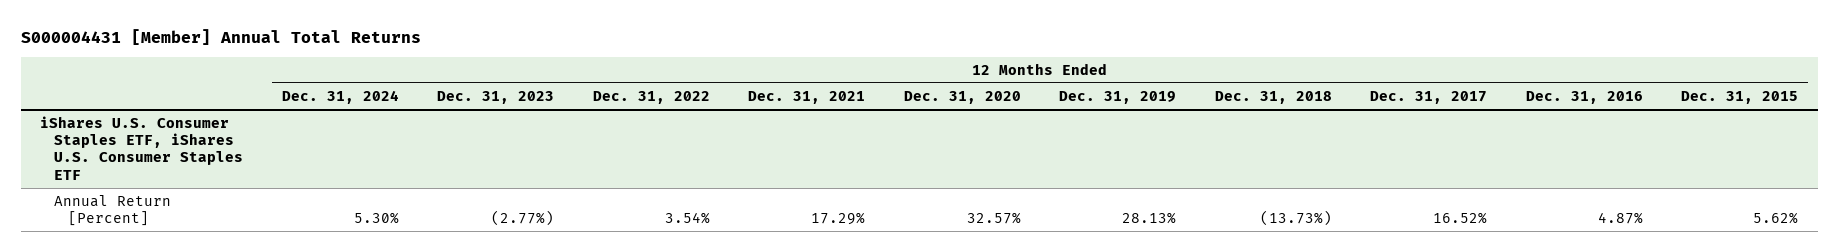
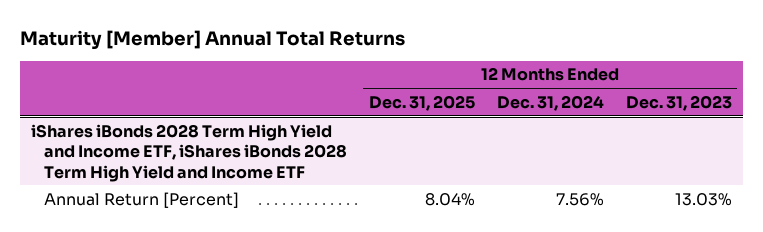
- S000004431 [Member] Annual Total Returns
+ Maturity [Member] Annual Total Returns
- | 12 Months Ended Dec. 31, 2024 | 12 Months Ended Dec. 31, 2023 | 12 Months Ended Dec. 31, 2022 | 12 Months Ended Dec. 31, 2021 | 12 Months Ended Dec. 31, 2020 | 12 Months Ended Dec. 31, 2019 | 12 Months Ended Dec. 31, 2018 | 12 Months Ended Dec. 31, 2017 | 12 Months Ended Dec. 31, 2016 | 12 Months Ended Dec. 31, 2015
+ | 12 Months Ended Dec. 31, 2025 | 12 Months Ended Dec. 31, 2024 | 12 Months Ended Dec. 31, 2023
- iShares U.S. Consumer Staples ETF, iShares U.S. Consumer Staples ETF
- Annual Return [Percent] | 5.30% | (2.77%) | 3.54% | 17.29% | 32.57% | 28.13% | (13.73%) | 16.52% | 4.87% | 5.62%
+ iShares iBonds 2028 Term High Yield and Income ETF, iShares iBonds 2028 Term High Yield and Income ETF
+ Annual Return [Percent] | 8.04% | 7.56% | 13.03%

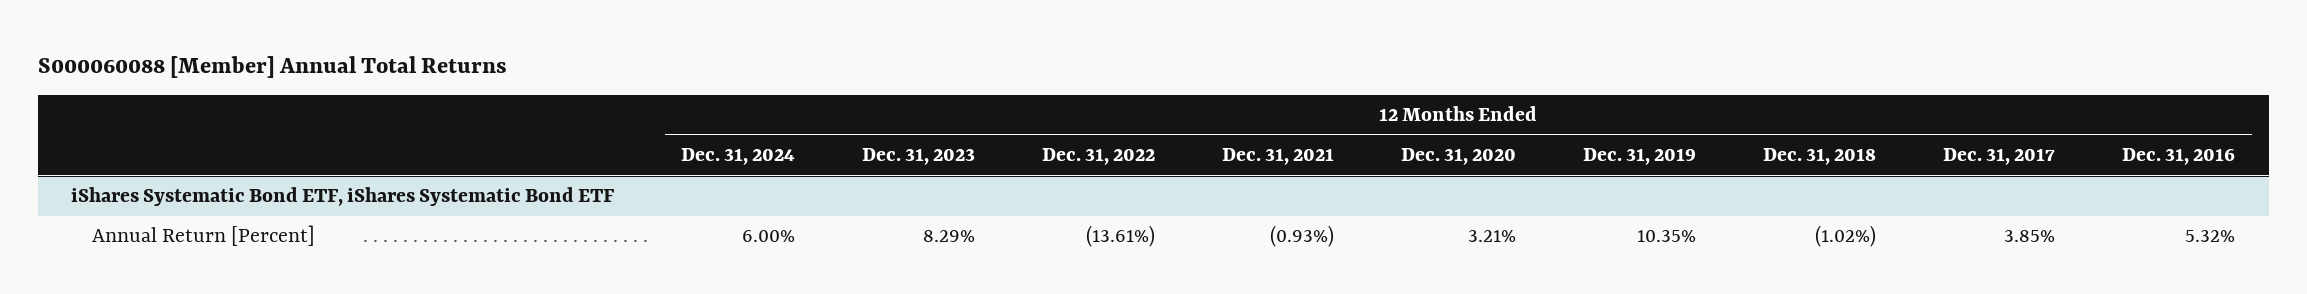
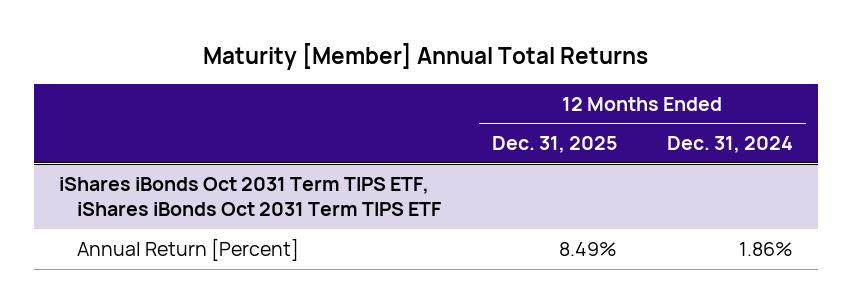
- S000060088 [Member] Annual Total Returns
+ Maturity [Member] Annual Total Returns
- | 12 Months Ended Dec. 31, 2024 | 12 Months Ended Dec. 31, 2023 | 12 Months Ended Dec. 31, 2022 | 12 Months Ended Dec. 31, 2021 | 12 Months Ended Dec. 31, 2020 | 12 Months Ended Dec. 31, 2019 | 12 Months Ended Dec. 31, 2018 | 12 Months Ended Dec. 31, 2017 | 12 Months Ended Dec. 31, 2016
+ | 12 Months Ended Dec. 31, 2025 | 12 Months Ended Dec. 31, 2024
- iShares Systematic Bond ETF, iShares Systematic Bond ETF
- Annual Return [Percent] | 6.00% | 8.29% | (13.61%) | (0.93%) | 3.21% | 10.35% | (1.02%) | 3.85% | 5.32%
+ iShares iBonds Oct 2031 Term TIPS ETF, iShares iBonds Oct 2031 Term TIPS ETF
+ Annual Return [Percent] | 8.49% | 1.86%

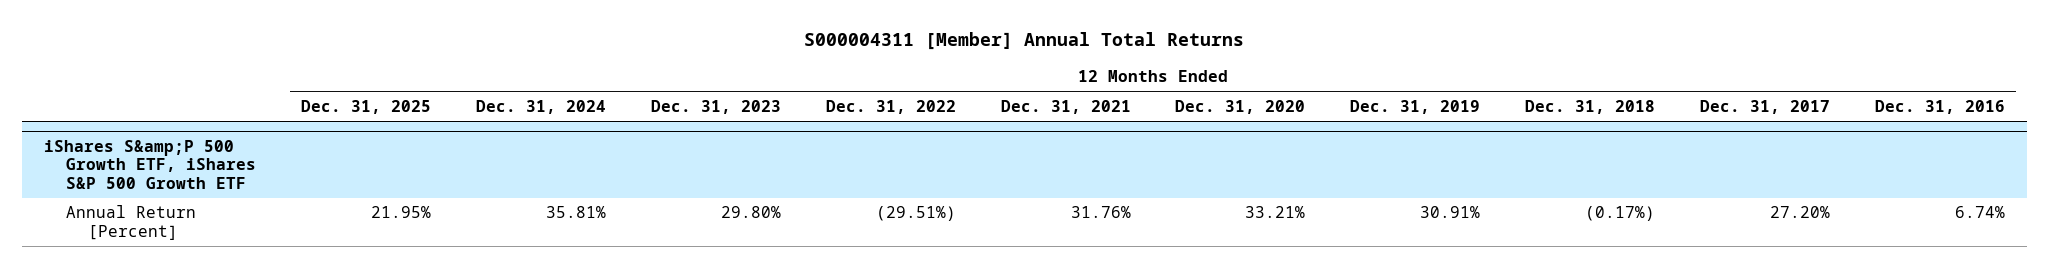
- Maturity [Member] Annual Total Returns
+ S000004311 [Member] Annual Total Returns
- | 12 Months Ended Dec. 31, 2025 | 12 Months Ended Dec. 31, 2024
+ | 12 Months Ended Dec. 31, 2025 | 12 Months Ended Dec. 31, 2024 | 12 Months Ended Dec. 31, 2023 | 12 Months Ended Dec. 31, 2022 | 12 Months Ended Dec. 31, 2021 | 12 Months Ended Dec. 31, 2020 | 12 Months Ended Dec. 31, 2019 | 12 Months Ended Dec. 31, 2018 | 12 Months Ended Dec. 31, 2017 | 12 Months Ended Dec. 31, 2016
- iShares iBonds Oct 2031 Term TIPS ETF, iShares iBonds Oct 2031 Term TIPS ETF
- Annual Return [Percent] | 8.49% | 1.86%
+ iShares S&amp;P 500 Growth ETF, iShares S&P 500 Growth ETF
+ Annual Return [Percent] | 21.95% | 35.81% | 29.80% | (29.51%) | 31.76% | 33.21% | 30.91% | (0.17%) | 27.20% | 6.74%

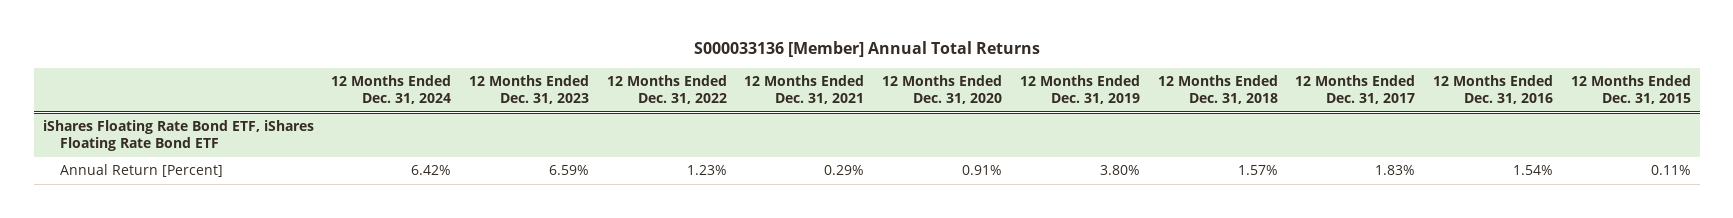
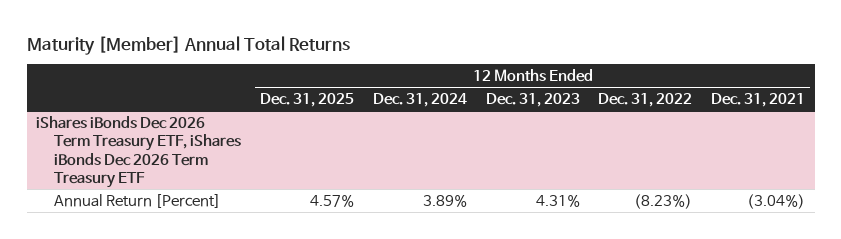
- S000033136 [Member] Annual Total Returns
+ Maturity [Member] Annual Total Returns
- | 12 Months Ended Dec. 31, 2024 | 12 Months Ended Dec. 31, 2023 | 12 Months Ended Dec. 31, 2022 | 12 Months Ended Dec. 31, 2021 | 12 Months Ended Dec. 31, 2020 | 12 Months Ended Dec. 31, 2019 | 12 Months Ended Dec. 31, 2018 | 12 Months Ended Dec. 31, 2017 | 12 Months Ended Dec. 31, 2016 | 12 Months Ended Dec. 31, 2015
+ | 12 Months Ended Dec. 31, 2025 | 12 Months Ended Dec. 31, 2024 | 12 Months Ended Dec. 31, 2023 | 12 Months Ended Dec. 31, 2022 | 12 Months Ended Dec. 31, 2021
- iShares Floating Rate Bond ETF, iShares Floating Rate Bond ETF
- Annual Return [Percent] | 6.42% | 6.59% | 1.23% | 0.29% | 0.91% | 3.80% | 1.57% | 1.83% | 1.54% | 0.11%
+ iShares iBonds Dec 2026 Term Treasury ETF, iShares iBonds Dec 2026 Term Treasury ETF
+ Annual Return [Percent] | 4.57% | 3.89% | 4.31% | (8.23%) | (3.04%)

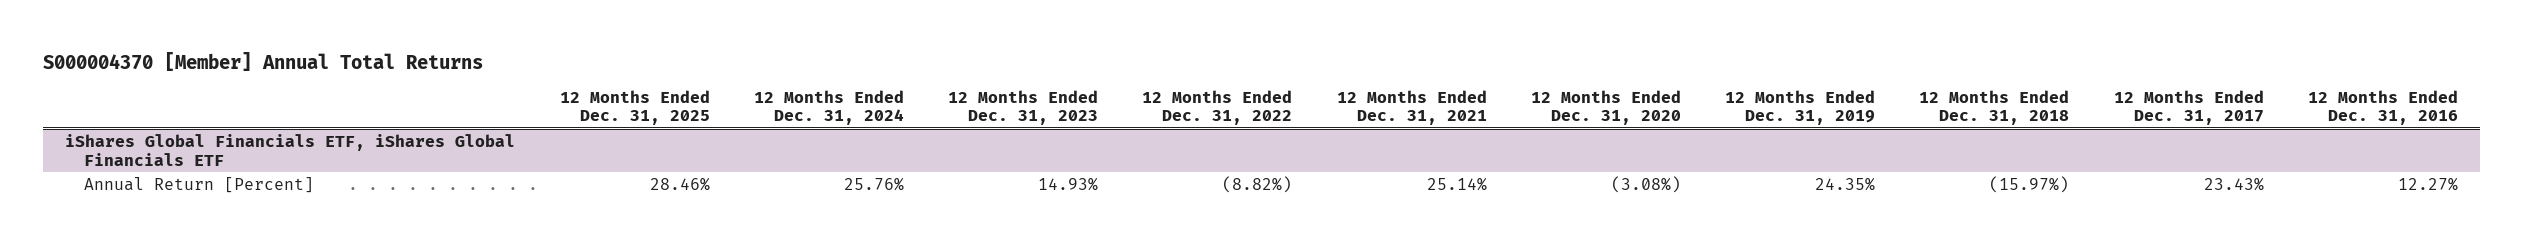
- Maturity [Member] Annual Total Returns
+ S000004370 [Member] Annual Total Returns
- | 12 Months Ended Dec. 31, 2025 | 12 Months Ended Dec. 31, 2024 | 12 Months Ended Dec. 31, 2023 | 12 Months Ended Dec. 31, 2022 | 12 Months Ended Dec. 31, 2021
+ | 12 Months Ended Dec. 31, 2025 | 12 Months Ended Dec. 31, 2024 | 12 Months Ended Dec. 31, 2023 | 12 Months Ended Dec. 31, 2022 | 12 Months Ended Dec. 31, 2021 | 12 Months Ended Dec. 31, 2020 | 12 Months Ended Dec. 31, 2019 | 12 Months Ended Dec. 31, 2018 | 12 Months Ended Dec. 31, 2017 | 12 Months Ended Dec. 31, 2016
- iShares iBonds Dec 2026 Term Treasury ETF, iShares iBonds Dec 2026 Term Treasury ETF
- Annual Return [Percent] | 4.57% | 3.89% | 4.31% | (8.23%) | (3.04%)
+ iShares Global Financials ETF, iShares Global Financials ETF
+ Annual Return [Percent] | 28.46% | 25.76% | 14.93% | (8.82%) | 25.14% | (3.08%) | 24.35% | (15.97%) | 23.43% | 12.27%

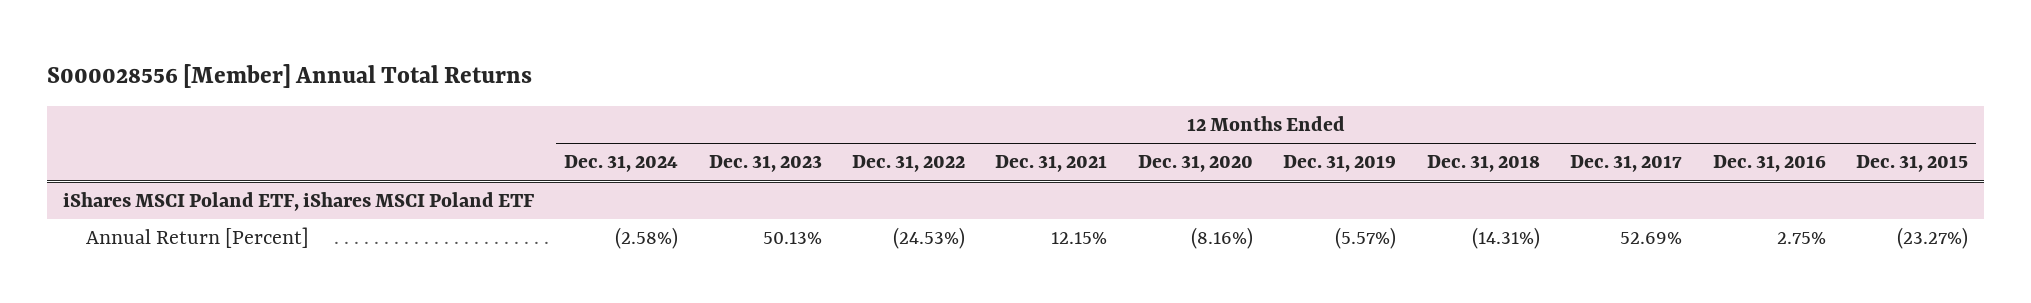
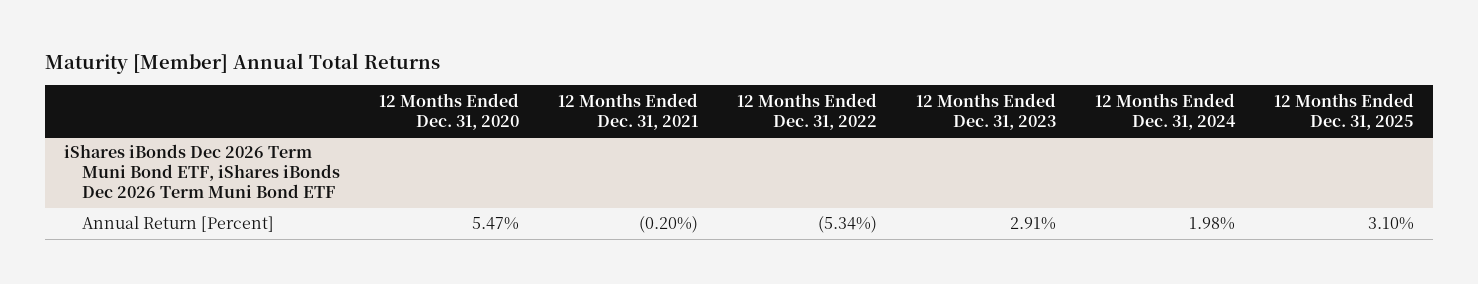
- S000028556 [Member] Annual Total Returns
+ Maturity [Member] Annual Total Returns
- | 12 Months Ended Dec. 31, 2024 | 12 Months Ended Dec. 31, 2023 | 12 Months Ended Dec. 31, 2022 | 12 Months Ended Dec. 31, 2021 | 12 Months Ended Dec. 31, 2020 | 12 Months Ended Dec. 31, 2019 | 12 Months Ended Dec. 31, 2018 | 12 Months Ended Dec. 31, 2017 | 12 Months Ended Dec. 31, 2016 | 12 Months Ended Dec. 31, 2015
+ | 12 Months Ended Dec. 31, 2020 | 12 Months Ended Dec. 31, 2021 | 12 Months Ended Dec. 31, 2022 | 12 Months Ended Dec. 31, 2023 | 12 Months Ended Dec. 31, 2024 | 12 Months Ended Dec. 31, 2025
- iShares MSCI Poland ETF, iShares MSCI Poland ETF
- Annual Return [Percent] | (2.58%) | 50.13% | (24.53%) | 12.15% | (8.16%) | (5.57%) | (14.31%) | 52.69% | 2.75% | (23.27%)
+ iShares iBonds Dec 2026 Term Muni Bond ETF, iShares iBonds Dec 2026 Term Muni Bond ETF
+ Annual Return [Percent] | 5.47% | (0.20%) | (5.34%) | 2.91% | 1.98% | 3.10%

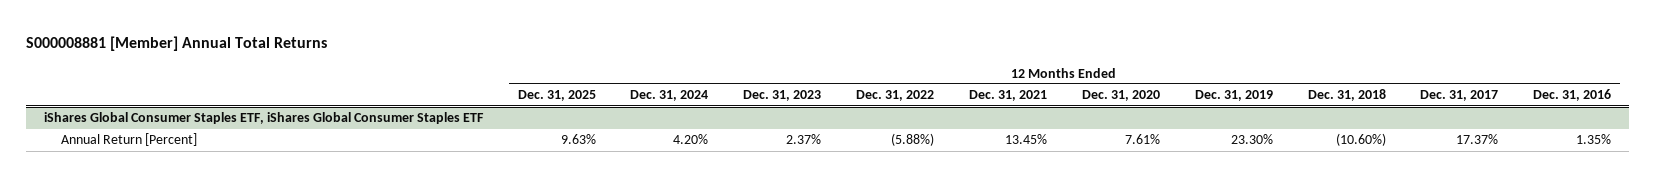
- Maturity [Member] Annual Total Returns
+ S000008881 [Member] Annual Total Returns
- | 12 Months Ended Dec. 31, 2020 | 12 Months Ended Dec. 31, 2021 | 12 Months Ended Dec. 31, 2022 | 12 Months Ended Dec. 31, 2023 | 12 Months Ended Dec. 31, 2024 | 12 Months Ended Dec. 31, 2025
+ | 12 Months Ended Dec. 31, 2025 | 12 Months Ended Dec. 31, 2024 | 12 Months Ended Dec. 31, 2023 | 12 Months Ended Dec. 31, 2022 | 12 Months Ended Dec. 31, 2021 | 12 Months Ended Dec. 31, 2020 | 12 Months Ended Dec. 31, 2019 | 12 Months Ended Dec. 31, 2018 | 12 Months Ended Dec. 31, 2017 | 12 Months Ended Dec. 31, 2016
- iShares iBonds Dec 2026 Term Muni Bond ETF, iShares iBonds Dec 2026 Term Muni Bond ETF
- Annual Return [Percent] | 5.47% | (0.20%) | (5.34%) | 2.91% | 1.98% | 3.10%
+ iShares Global Consumer Staples ETF, iShares Global Consumer Staples ETF
+ Annual Return [Percent] | 9.63% | 4.20% | 2.37% | (5.88%) | 13.45% | 7.61% | 23.30% | (10.60%) | 17.37% | 1.35%

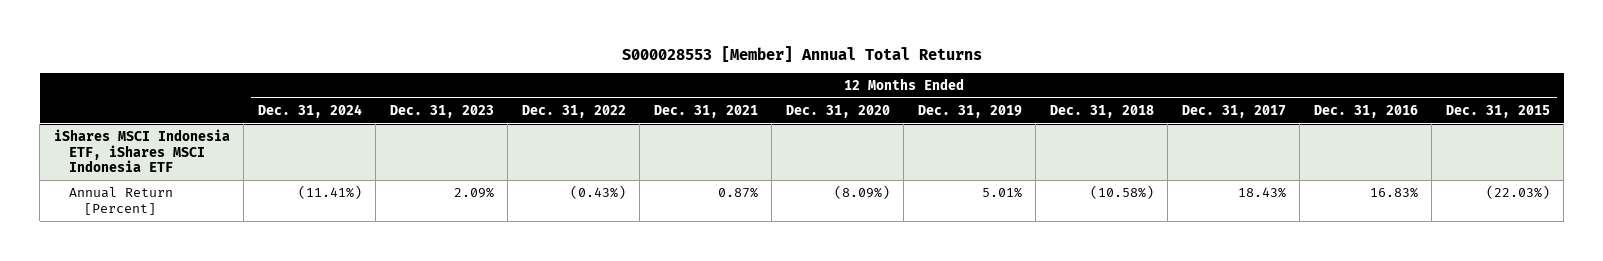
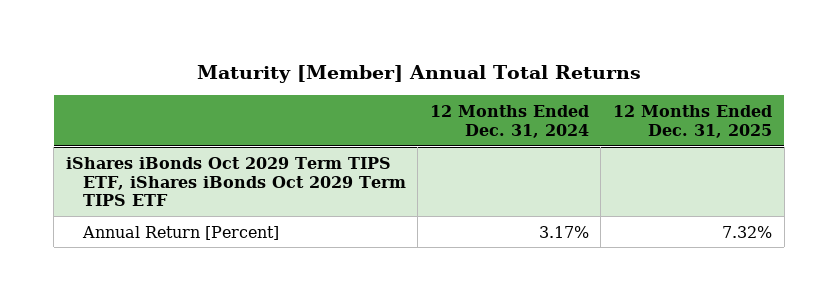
- S000028553 [Member] Annual Total Returns
+ Maturity [Member] Annual Total Returns
- | 12 Months Ended Dec. 31, 2024 | 12 Months Ended Dec. 31, 2023 | 12 Months Ended Dec. 31, 2022 | 12 Months Ended Dec. 31, 2021 | 12 Months Ended Dec. 31, 2020 | 12 Months Ended Dec. 31, 2019 | 12 Months Ended Dec. 31, 2018 | 12 Months Ended Dec. 31, 2017 | 12 Months Ended Dec. 31, 2016 | 12 Months Ended Dec. 31, 2015
+ | 12 Months Ended Dec. 31, 2024 | 12 Months Ended Dec. 31, 2025
- iShares MSCI Indonesia ETF, iShares MSCI Indonesia ETF
- Annual Return [Percent] | (11.41%) | 2.09% | (0.43%) | 0.87% | (8.09%) | 5.01% | (10.58%) | 18.43% | 16.83% | (22.03%)
+ iShares iBonds Oct 2029 Term TIPS ETF, iShares iBonds Oct 2029 Term TIPS ETF
+ Annual Return [Percent] | 3.17% | 7.32%

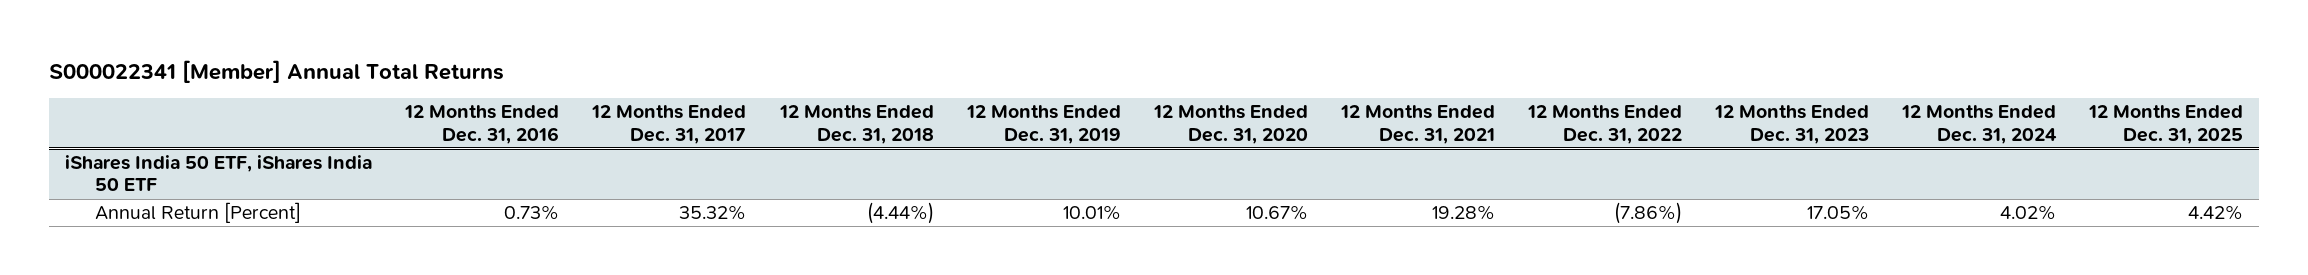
- Maturity [Member] Annual Total Returns
+ S000022341 [Member] Annual Total Returns
- | 12 Months Ended Dec. 31, 2024 | 12 Months Ended Dec. 31, 2025
+ | 12 Months Ended Dec. 31, 2016 | 12 Months Ended Dec. 31, 2017 | 12 Months Ended Dec. 31, 2018 | 12 Months Ended Dec. 31, 2019 | 12 Months Ended Dec. 31, 2020 | 12 Months Ended Dec. 31, 2021 | 12 Months Ended Dec. 31, 2022 | 12 Months Ended Dec. 31, 2023 | 12 Months Ended Dec. 31, 2024 | 12 Months Ended Dec. 31, 2025
- iShares iBonds Oct 2029 Term TIPS ETF, iShares iBonds Oct 2029 Term TIPS ETF
- Annual Return [Percent] | 3.17% | 7.32%
+ iShares India 50 ETF, iShares India 50 ETF
+ Annual Return [Percent] | 0.73% | 35.32% | (4.44%) | 10.01% | 10.67% | 19.28% | (7.86%) | 17.05% | 4.02% | 4.42%

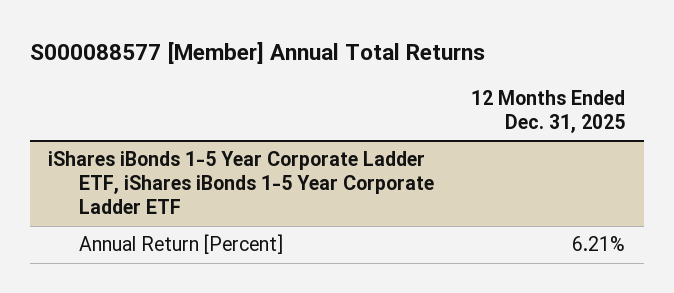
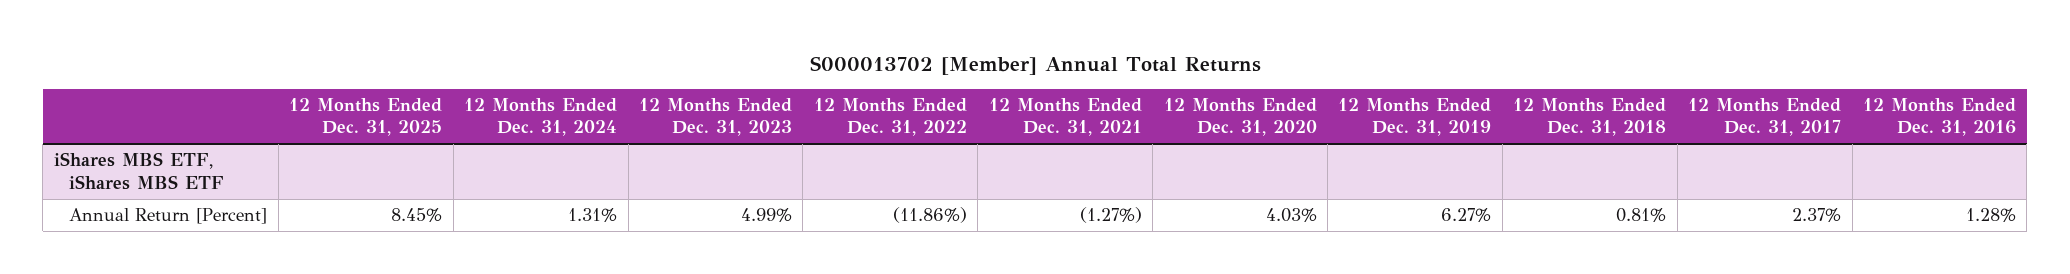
- S000088577 [Member] Annual Total Returns
+ S000013702 [Member] Annual Total Returns
- | 12 Months Ended Dec. 31, 2025
+ | 12 Months Ended Dec. 31, 2025 | 12 Months Ended Dec. 31, 2024 | 12 Months Ended Dec. 31, 2023 | 12 Months Ended Dec. 31, 2022 | 12 Months Ended Dec. 31, 2021 | 12 Months Ended Dec. 31, 2020 | 12 Months Ended Dec. 31, 2019 | 12 Months Ended Dec. 31, 2018 | 12 Months Ended Dec. 31, 2017 | 12 Months Ended Dec. 31, 2016
- iShares iBonds 1-5 Year Corporate Ladder ETF, iShares iBonds 1-5 Year Corporate Ladder ETF
- Annual Return [Percent] | 6.21%
+ iShares MBS ETF, iShares MBS ETF
+ Annual Return [Percent] | 8.45% | 1.31% | 4.99% | (11.86%) | (1.27%) | 4.03% | 6.27% | 0.81% | 2.37% | 1.28%

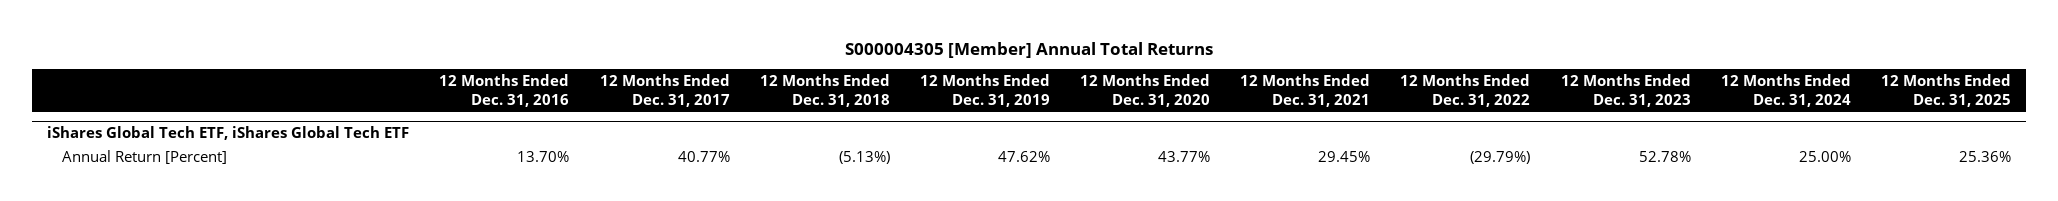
- S000013702 [Member] Annual Total Returns
+ S000004305 [Member] Annual Total Returns
- | 12 Months Ended Dec. 31, 2025 | 12 Months Ended Dec. 31, 2024 | 12 Months Ended Dec. 31, 2023 | 12 Months Ended Dec. 31, 2022 | 12 Months Ended Dec. 31, 2021 | 12 Months Ended Dec. 31, 2020 | 12 Months Ended Dec. 31, 2019 | 12 Months Ended Dec. 31, 2018 | 12 Months Ended Dec. 31, 2017 | 12 Months Ended Dec. 31, 2016
+ | 12 Months Ended Dec. 31, 2016 | 12 Months Ended Dec. 31, 2017 | 12 Months Ended Dec. 31, 2018 | 12 Months Ended Dec. 31, 2019 | 12 Months Ended Dec. 31, 2020 | 12 Months Ended Dec. 31, 2021 | 12 Months Ended Dec. 31, 2022 | 12 Months Ended Dec. 31, 2023 | 12 Months Ended Dec. 31, 2024 | 12 Months Ended Dec. 31, 2025
- iShares MBS ETF, iShares MBS ETF
- Annual Return [Percent] | 8.45% | 1.31% | 4.99% | (11.86%) | (1.27%) | 4.03% | 6.27% | 0.81% | 2.37% | 1.28%
+ iShares Global Tech ETF, iShares Global Tech ETF
+ Annual Return [Percent] | 13.70% | 40.77% | (5.13%) | 47.62% | 43.77% | 29.45% | (29.79%) | 52.78% | 25.00% | 25.36%

